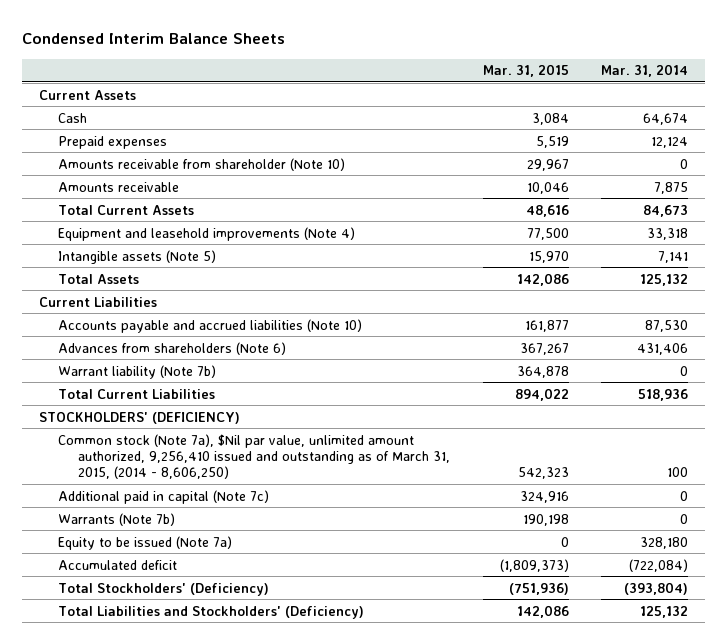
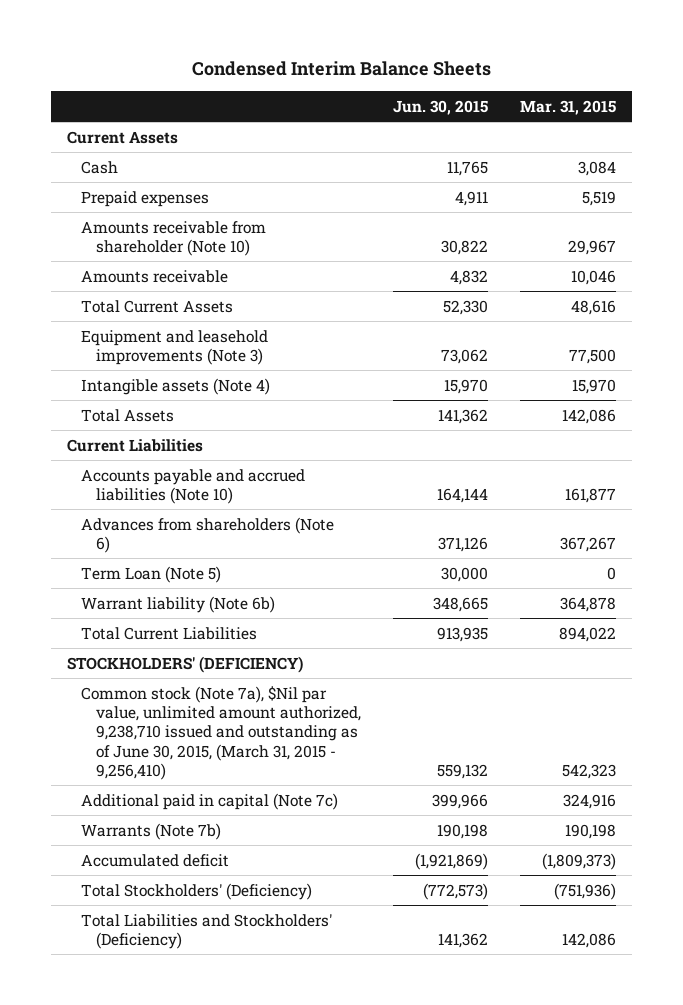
- | Mar. 31, 2015 | Mar. 31, 2014
+ | Jun. 30, 2015 | Mar. 31, 2015
- Equipment and leasehold improvements (Note 4) | 77,500 | 33,318
- Intangible assets (Note 5) | 15,970 | 7,141
+ Equipment and leasehold improvements (Note 3) | 73,062 | 77,500
+ Intangible assets (Note 4) | 15,970 | 15,970
- Warrant liability (Note 7b) | 364,878 | 0
+ Term Loan (Note 5) | 30,000 | 0
+ Warrant liability (Note 6b) | 348,665 | 364,878
- Common stock (Note 7a), $Nil par value, unlimited amount authorized, 9,256,410 issued and outstanding as of March 31, 2015, (2014 - 8,606,250) | 542,323 | 100
+ Common stock (Note 7a), $Nil par value, unlimited amount authorized, 9,238,710 issued and outstanding as of June 30, 2015, (March 31, 2015 - 9,256,410) | 559,132 | 542,323
- Equity to be issued (Note 7a) | 0 | 328,180

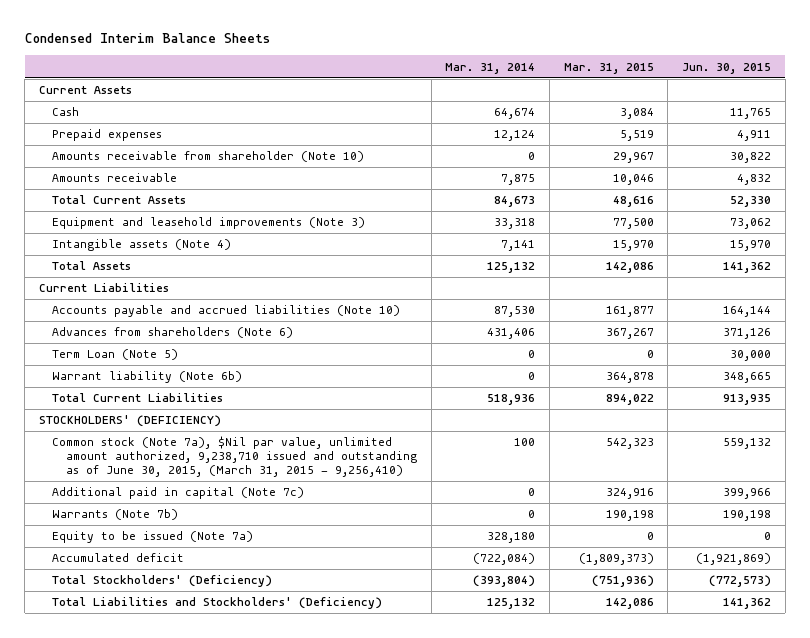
- | Jun. 30, 2015 | Mar. 31, 2015
+ | Mar. 31, 2014 | Mar. 31, 2015 | Jun. 30, 2015
+ Equity to be issued (Note 7a) | 328,180 | 0 | 0

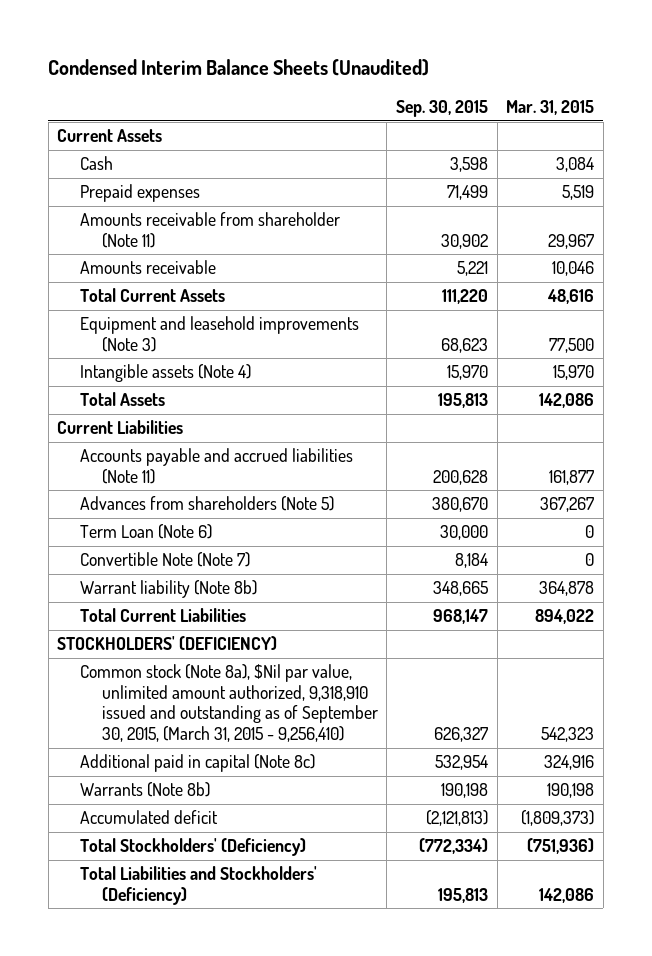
- Condensed Interim Balance Sheets
+ Condensed Interim Balance Sheets (Unaudited)
- | Mar. 31, 2014 | Mar. 31, 2015 | Jun. 30, 2015
+ | Sep. 30, 2015 | Mar. 31, 2015
- Amounts receivable from shareholder (Note 10) | 0 | 29,967 | 30,822
+ Amounts receivable from shareholder (Note 11) | 30,902 | 29,967
- Accounts payable and accrued liabilities (Note 10) | 87,530 | 161,877 | 164,144
- Advances from shareholders (Note 6) | 431,406 | 367,267 | 371,126
- Term Loan (Note 5) | 0 | 0 | 30,000
- Warrant liability (Note 6b) | 0 | 364,878 | 348,665
+ Accounts payable and accrued liabilities (Note 11) | 200,628 | 161,877
+ Advances from shareholders (Note 5) | 380,670 | 367,267
+ Term Loan (Note 6) | 30,000 | 0
+ Convertible Note (Note 7) | 8,184 | 0
+ Warrant liability (Note 8b) | 348,665 | 364,878
- Common stock (Note 7a), $Nil par value, unlimited amount authorized, 9,238,710 issued and outstanding as of June 30, 2015, (March 31, 2015 - 9,256,410) | 100 | 542,323 | 559,132
- Additional paid in capital (Note 7c) | 0 | 324,916 | 399,966
- Warrants (Note 7b) | 0 | 190,198 | 190,198
- Equity to be issued (Note 7a) | 328,180 | 0 | 0
+ Common stock (Note 8a), $Nil par value, unlimited amount authorized, 9,318,910 issued and outstanding as of September 30, 2015, (March 31, 2015 - 9,256,410) | 626,327 | 542,323
+ Additional paid in capital (Note 8c) | 532,954 | 324,916
+ Warrants (Note 8b) | 190,198 | 190,198

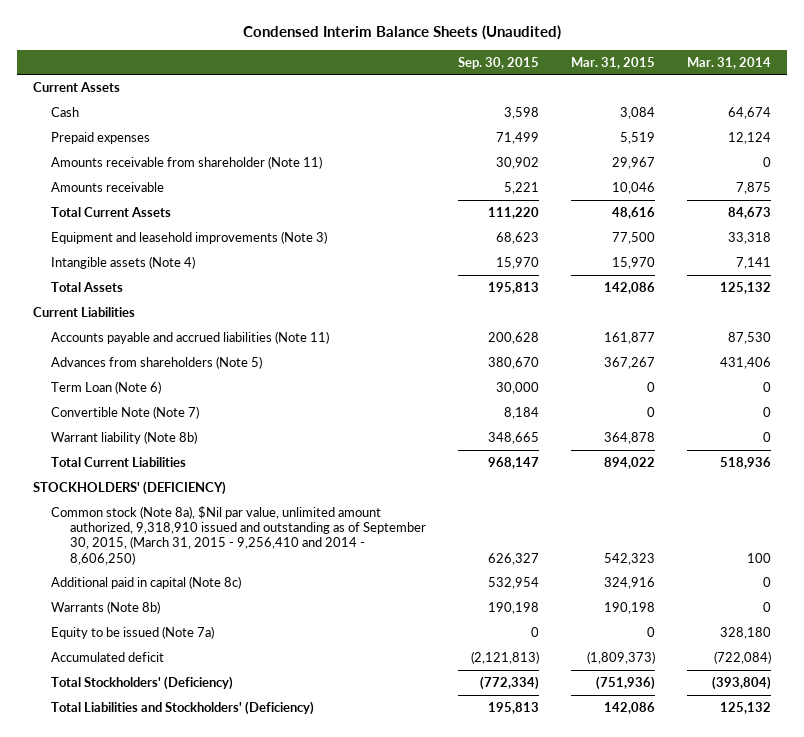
- | Sep. 30, 2015 | Mar. 31, 2015
+ | Sep. 30, 2015 | Mar. 31, 2015 | Mar. 31, 2014
- Common stock (Note 8a), $Nil par value, unlimited amount authorized, 9,318,910 issued and outstanding as of September 30, 2015, (March 31, 2015 - 9,256,410) | 626,327 | 542,323
+ Common stock (Note 8a), $Nil par value, unlimited amount authorized, 9,318,910 issued and outstanding as of September 30, 2015, (March 31, 2015 - 9,256,410 and 2014 - 8,606,250) | 626,327 | 542,323 | 100
+ Equity to be issued (Note 7a) | 0 | 0 | 328,180

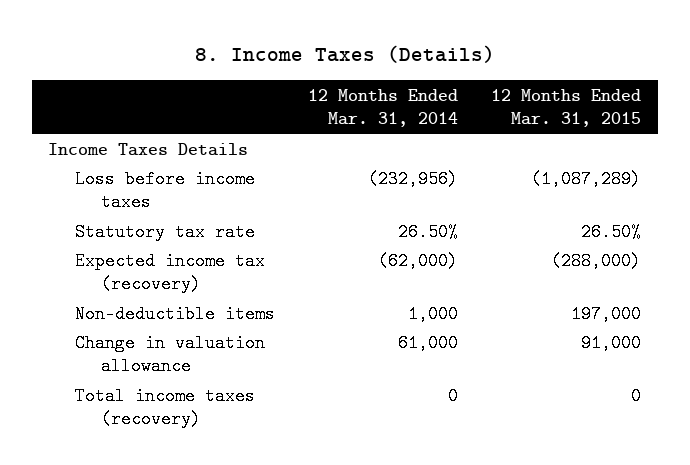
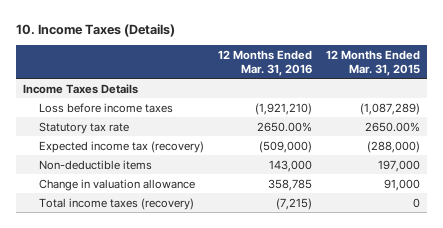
- 8. Income Taxes (Details)
+ 10. Income Taxes (Details)
- | 12 Months Ended Mar. 31, 2014 | 12 Months Ended Mar. 31, 2015
+ | 12 Months Ended Mar. 31, 2016 | 12 Months Ended Mar. 31, 2015
- Statutory tax rate | 26.50% | 26.50%
+ Statutory tax rate | 2650.00% | 2650.00%

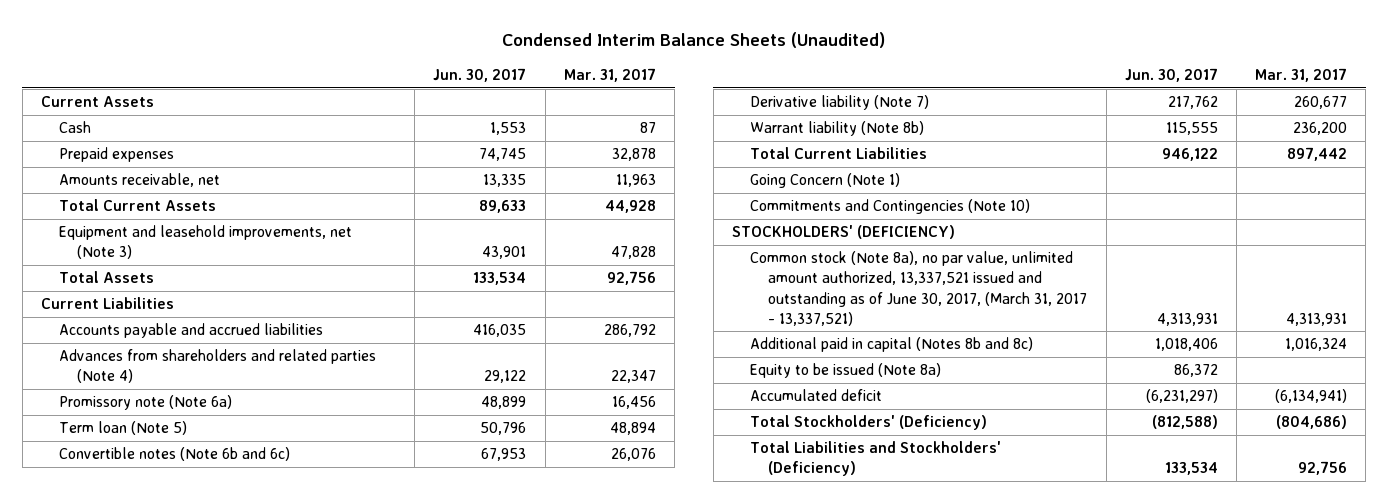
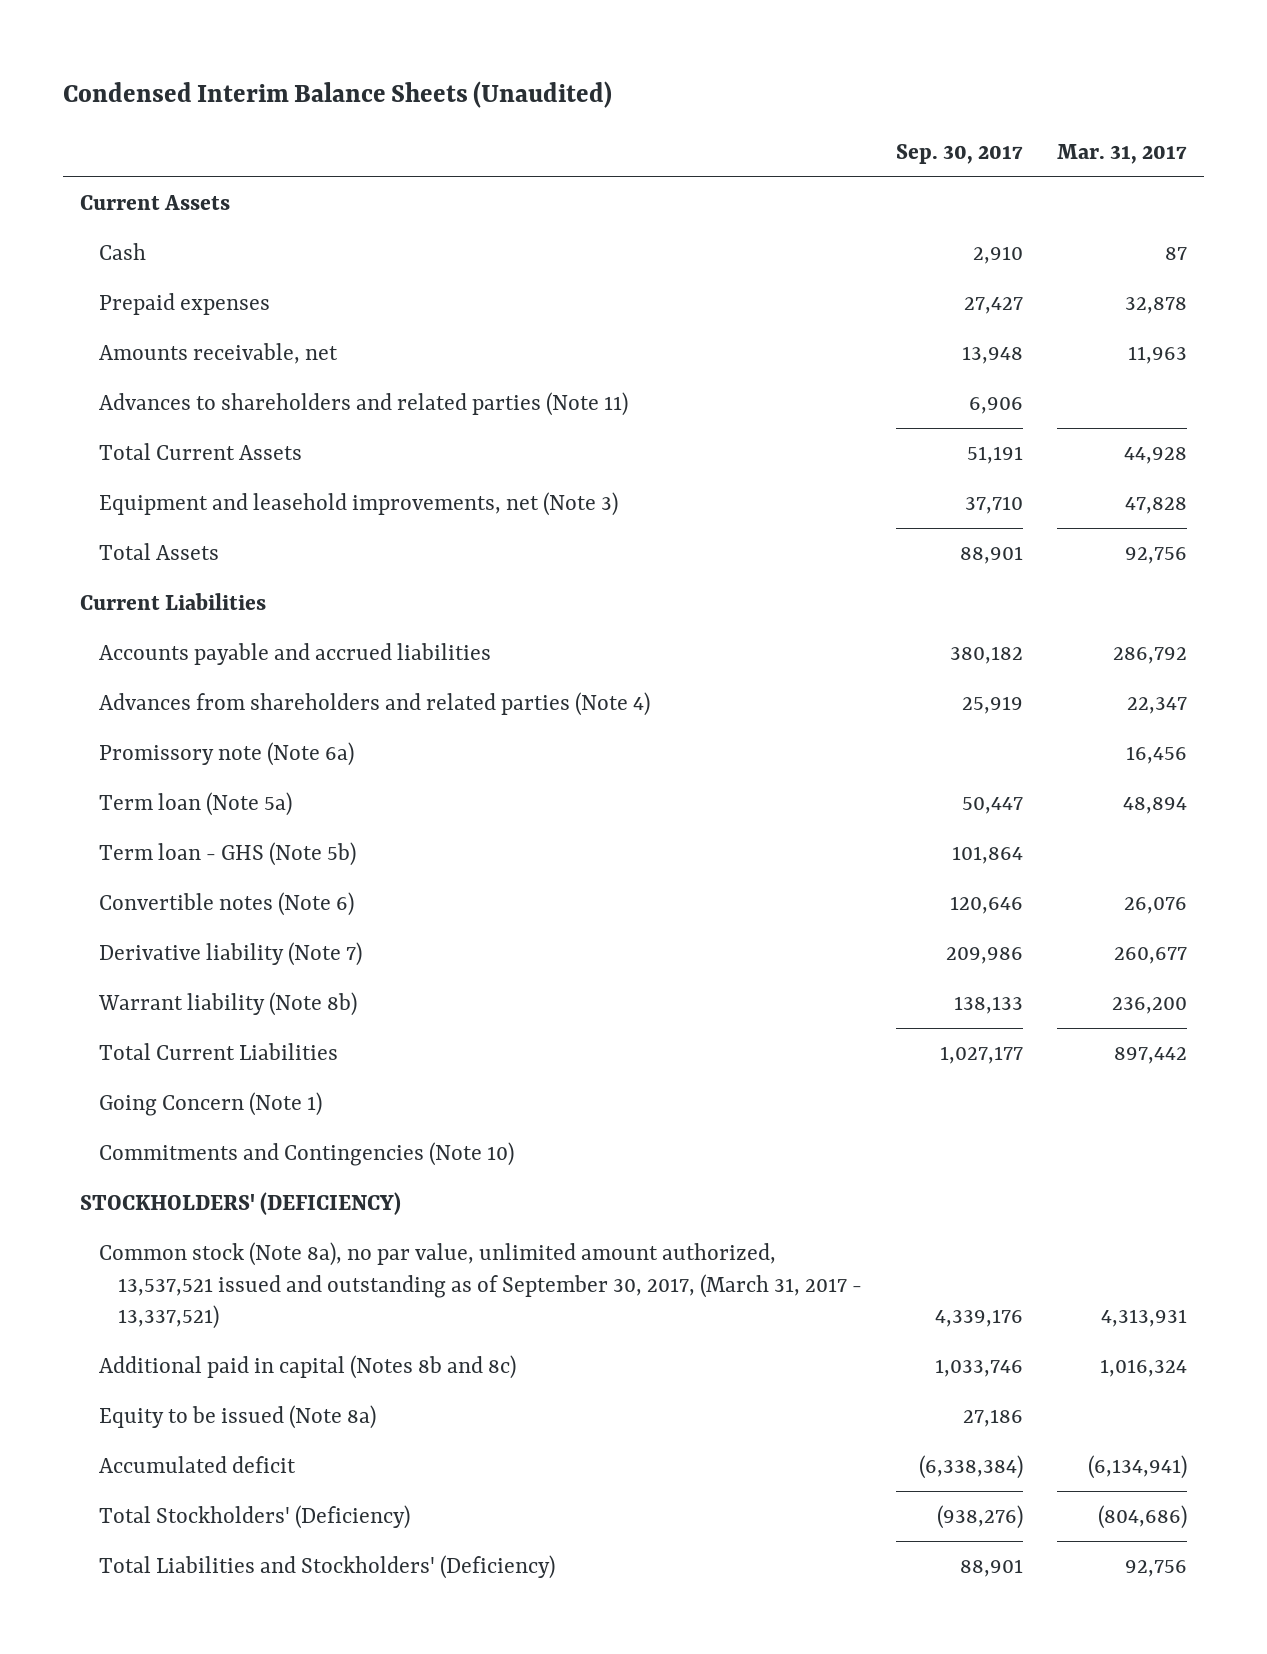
- | Jun. 30, 2017 | Mar. 31, 2017
+ | Sep. 30, 2017 | Mar. 31, 2017
+ Advances to shareholders and related parties (Note 11) | 6,906 |
- Term loan (Note 5) | 50,796 | 48,894
- Convertible notes (Note 6b and 6c) | 67,953 | 26,076
+ Term loan (Note 5a) | 50,447 | 48,894
+ Term loan - GHS (Note 5b) | 101,864 |
+ Convertible notes (Note 6) | 120,646 | 26,076
- Common stock (Note 8a), no par value, unlimited amount authorized, 13,337,521 issued and outstanding as of June 30, 2017, (March 31, 2017 - 13,337,521) | 4,313,931 | 4,313,931
+ Common stock (Note 8a), no par value, unlimited amount authorized, 13,537,521 issued and outstanding as of September 30, 2017, (March 31, 2017 - 13,337,521) | 4,339,176 | 4,313,931

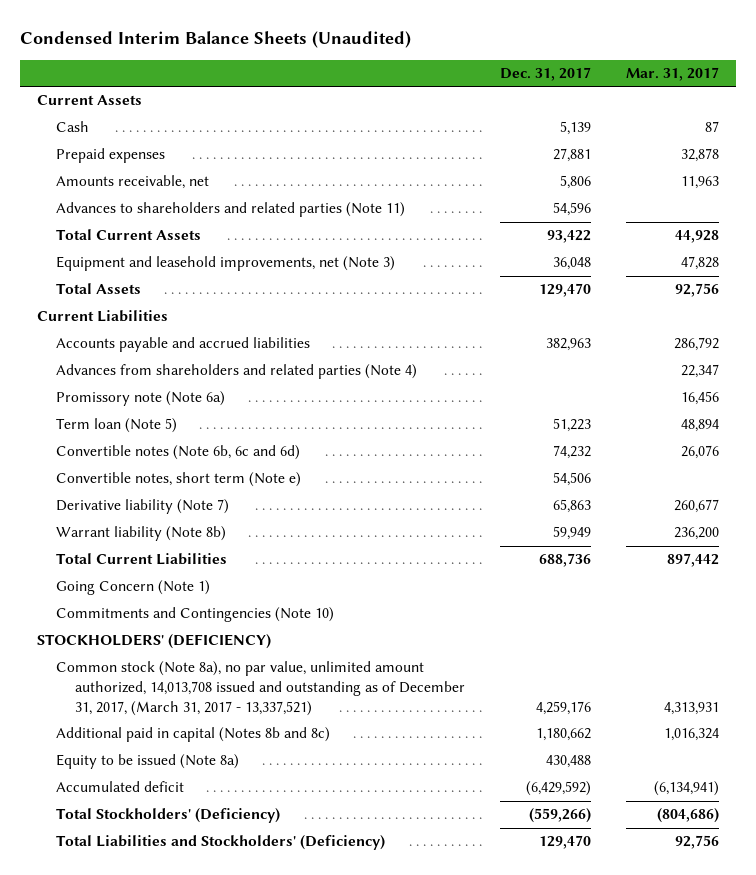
- | Sep. 30, 2017 | Mar. 31, 2017
+ | Dec. 31, 2017 | Mar. 31, 2017
- Term loan (Note 5a) | 50,447 | 48,894
- Term loan - GHS (Note 5b) | 101,864 |
- Convertible notes (Note 6) | 120,646 | 26,076
+ Term loan (Note 5) | 51,223 | 48,894
+ Convertible notes (Note 6b, 6c and 6d) | 74,232 | 26,076
+ Convertible notes, short term (Note e) | 54,506 |
- Common stock (Note 8a), no par value, unlimited amount authorized, 13,537,521 issued and outstanding as of September 30, 2017, (March 31, 2017 - 13,337,521) | 4,339,176 | 4,313,931
+ Common stock (Note 8a), no par value, unlimited amount authorized, 14,013,708 issued and outstanding as of December 31, 2017, (March 31, 2017 - 13,337,521) | 4,259,176 | 4,313,931

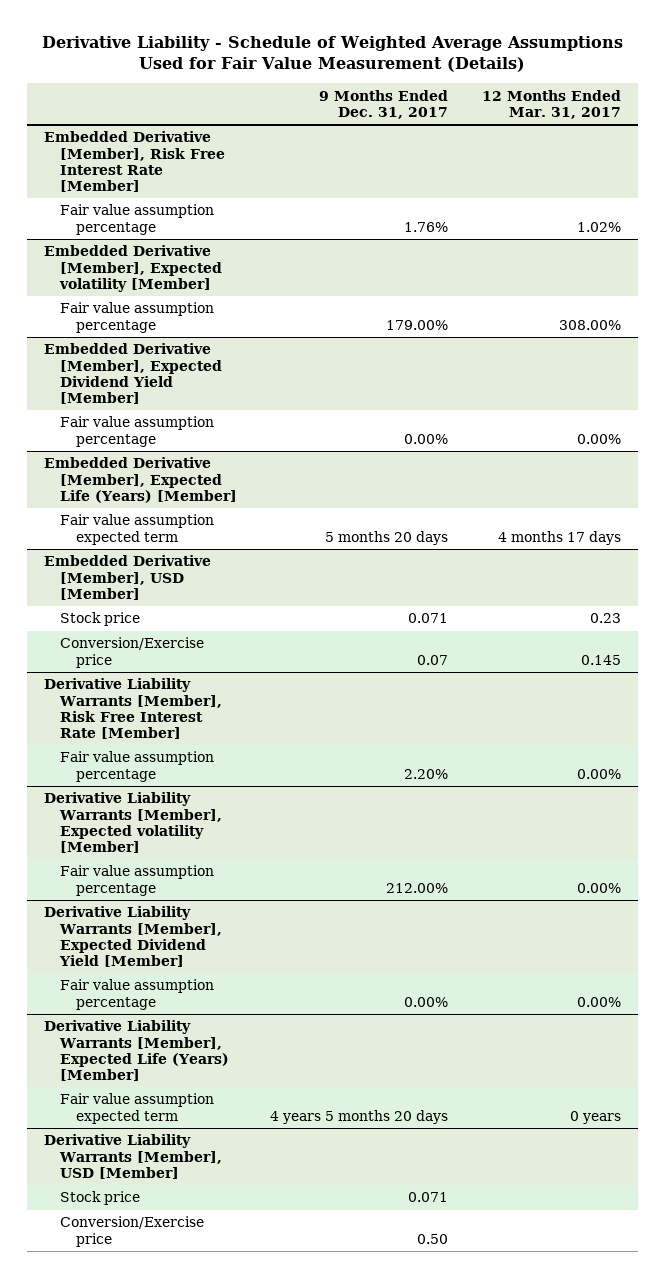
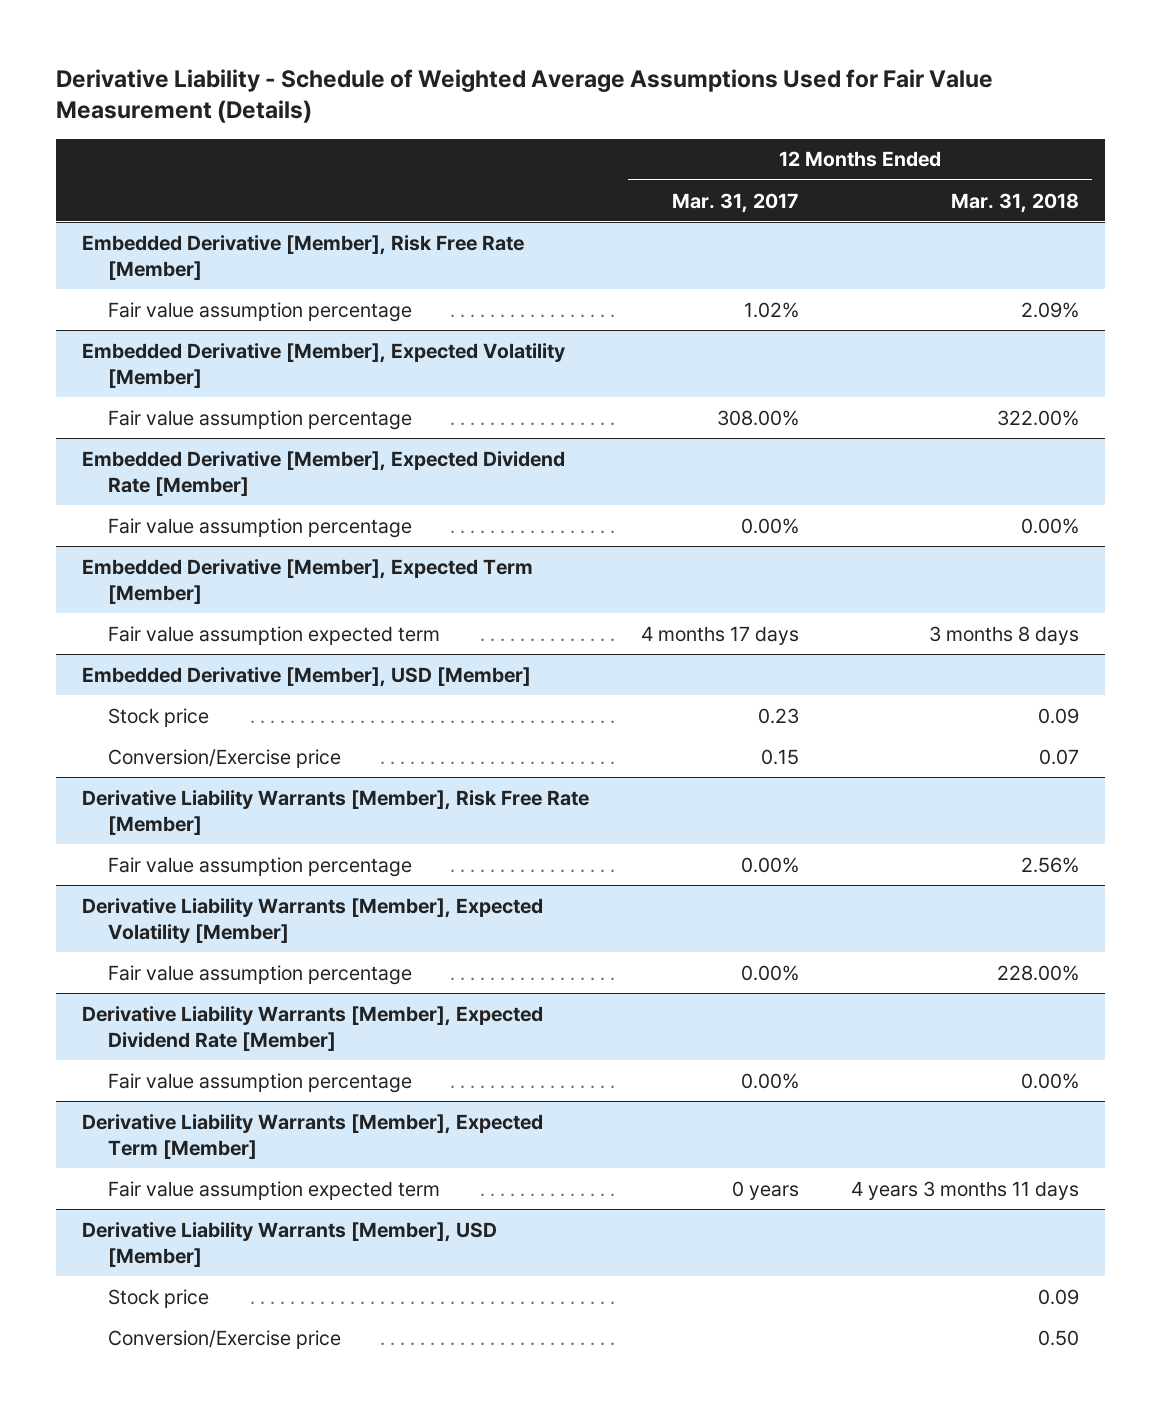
- | 9 Months Ended Dec. 31, 2017 | 12 Months Ended Mar. 31, 2017
+ | 12 Months Ended Mar. 31, 2017 | 12 Months Ended Mar. 31, 2018
- Embedded Derivative [Member], Risk Free Interest Rate [Member]
+ Embedded Derivative [Member], Risk Free Rate [Member]
- Embedded Derivative [Member], Expected volatility [Member]
+ Embedded Derivative [Member], Expected Volatility [Member]
- Embedded Derivative [Member], Expected Dividend Yield [Member]
+ Embedded Derivative [Member], Expected Dividend Rate [Member]
- Embedded Derivative [Member], Expected Life (Years) [Member]
+ Embedded Derivative [Member], Expected Term [Member]
@ Embedded Derivative [Member], USD [Member]
- Conversion/Exercise price | 0.07 | 0.145
- Derivative Liability Warrants [Member], Risk Free Interest Rate [Member]
@ Embedded Derivative [Member], USD [Member]
+ Conversion/Exercise price | 0.15 | 0.07
+ Derivative Liability Warrants [Member], Risk Free Rate [Member]
- Derivative Liability Warrants [Member], Expected volatility [Member]
+ Derivative Liability Warrants [Member], Expected Volatility [Member]
- Derivative Liability Warrants [Member], Expected Dividend Yield [Member]
+ Derivative Liability Warrants [Member], Expected Dividend Rate [Member]
- Derivative Liability Warrants [Member], Expected Life (Years) [Member]
+ Derivative Liability Warrants [Member], Expected Term [Member]

